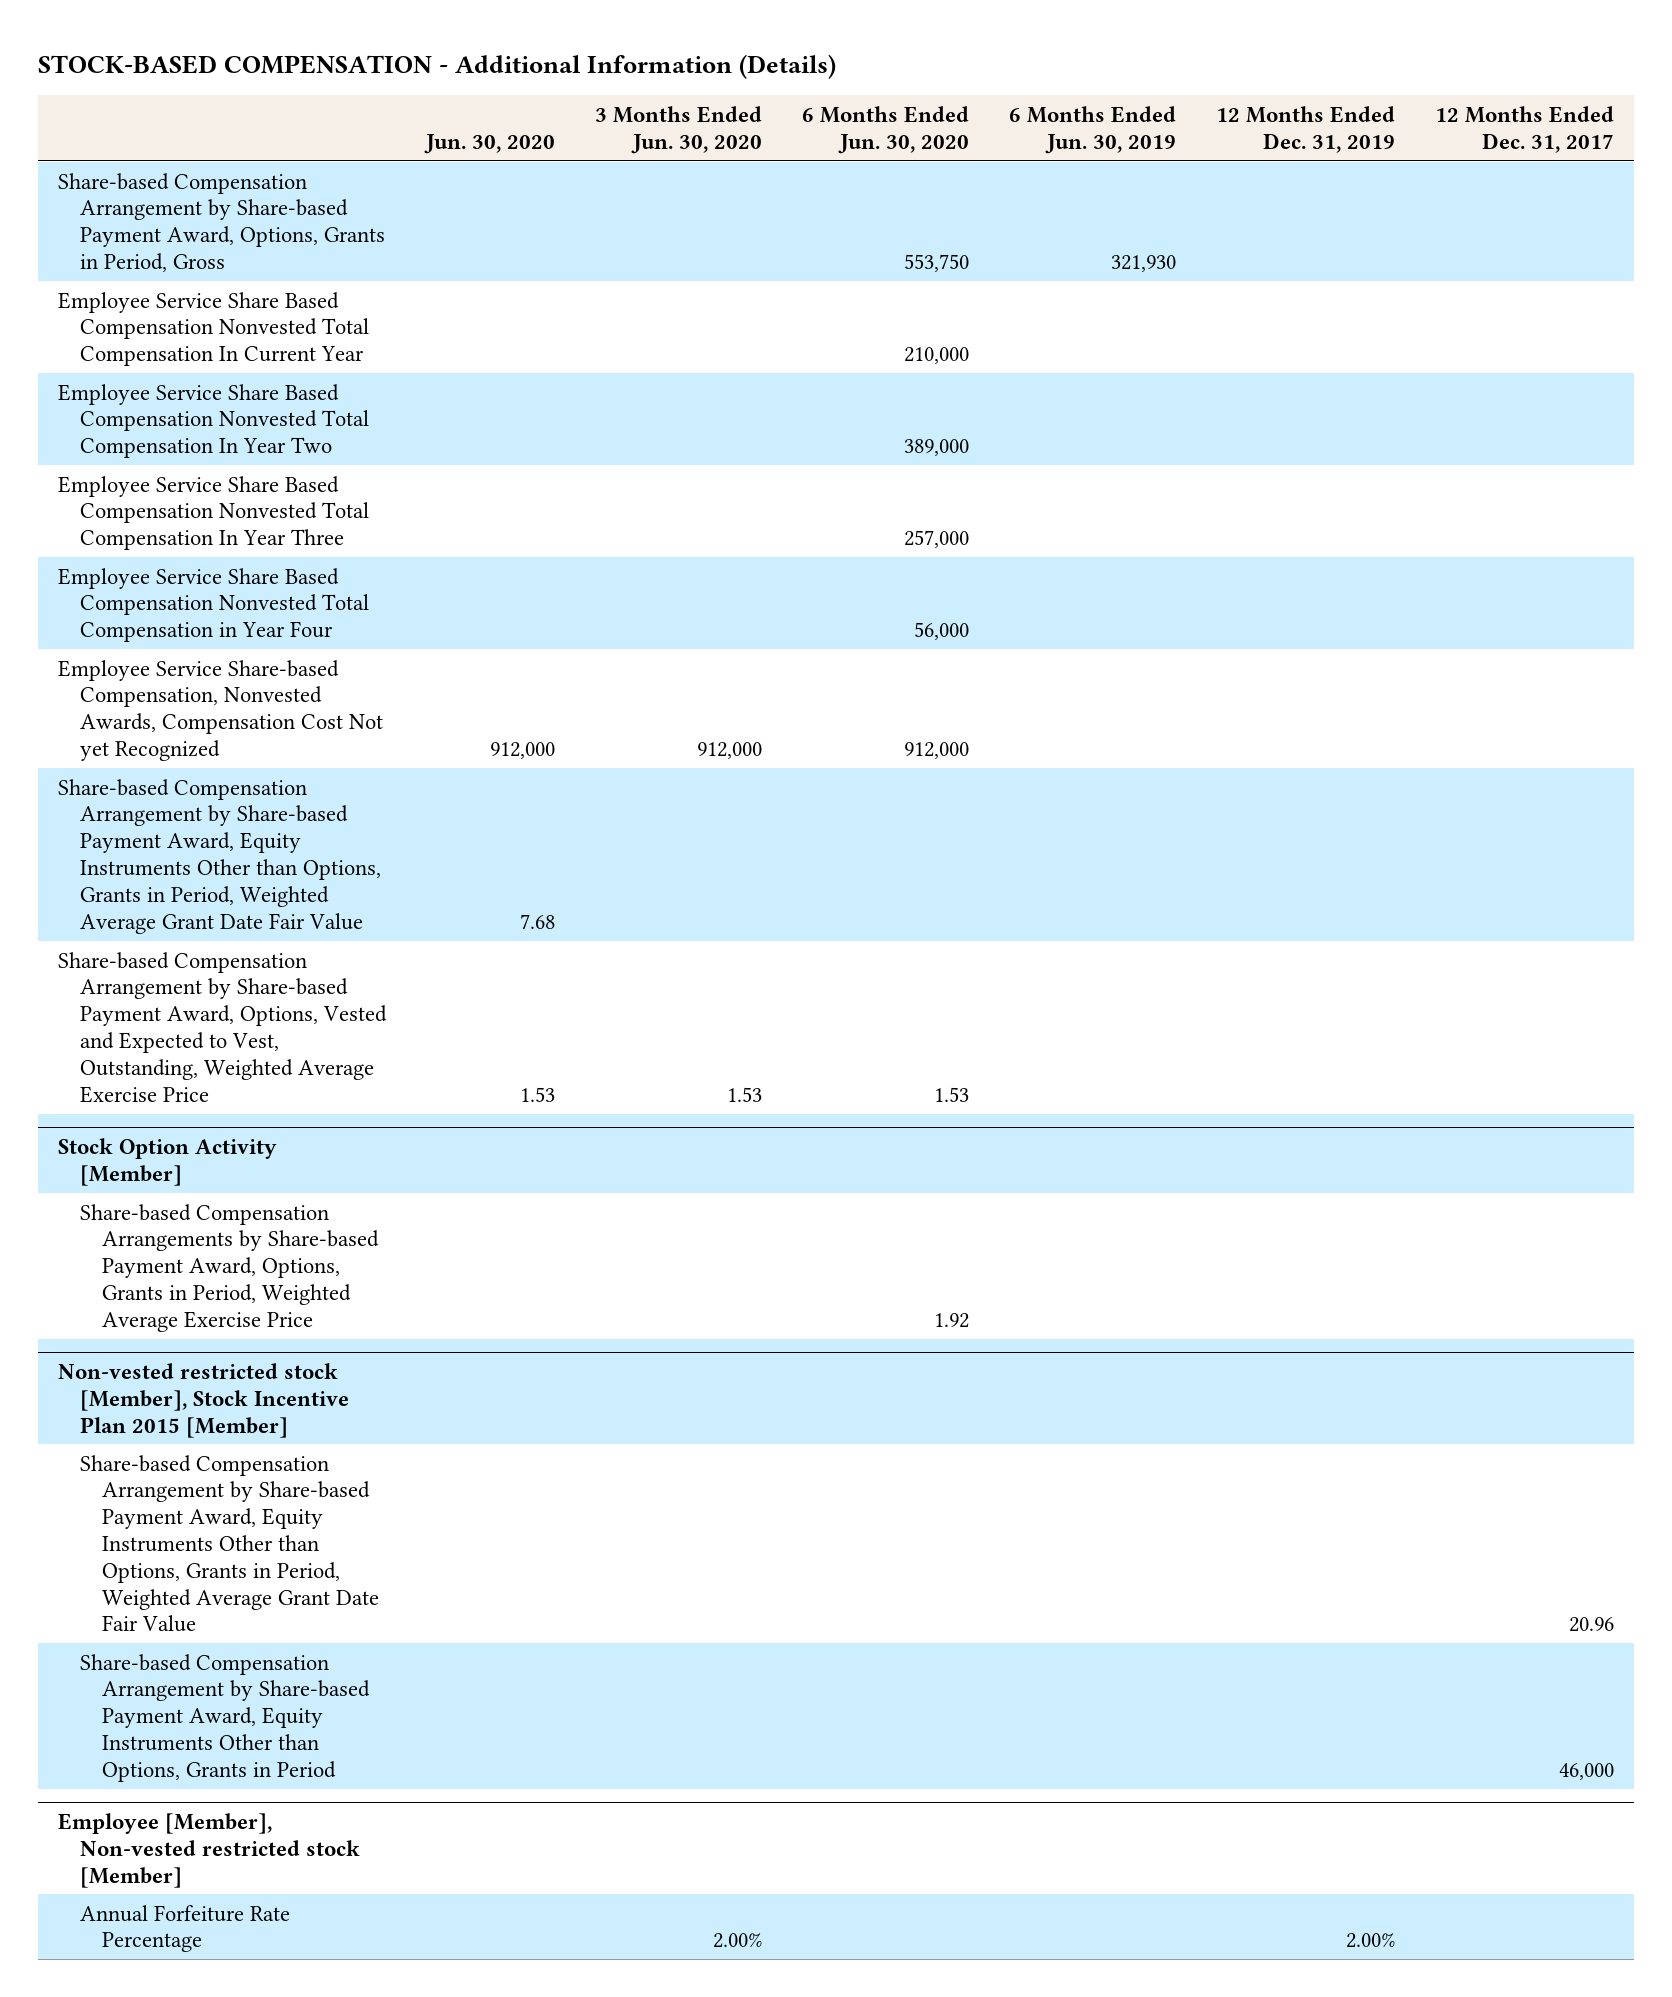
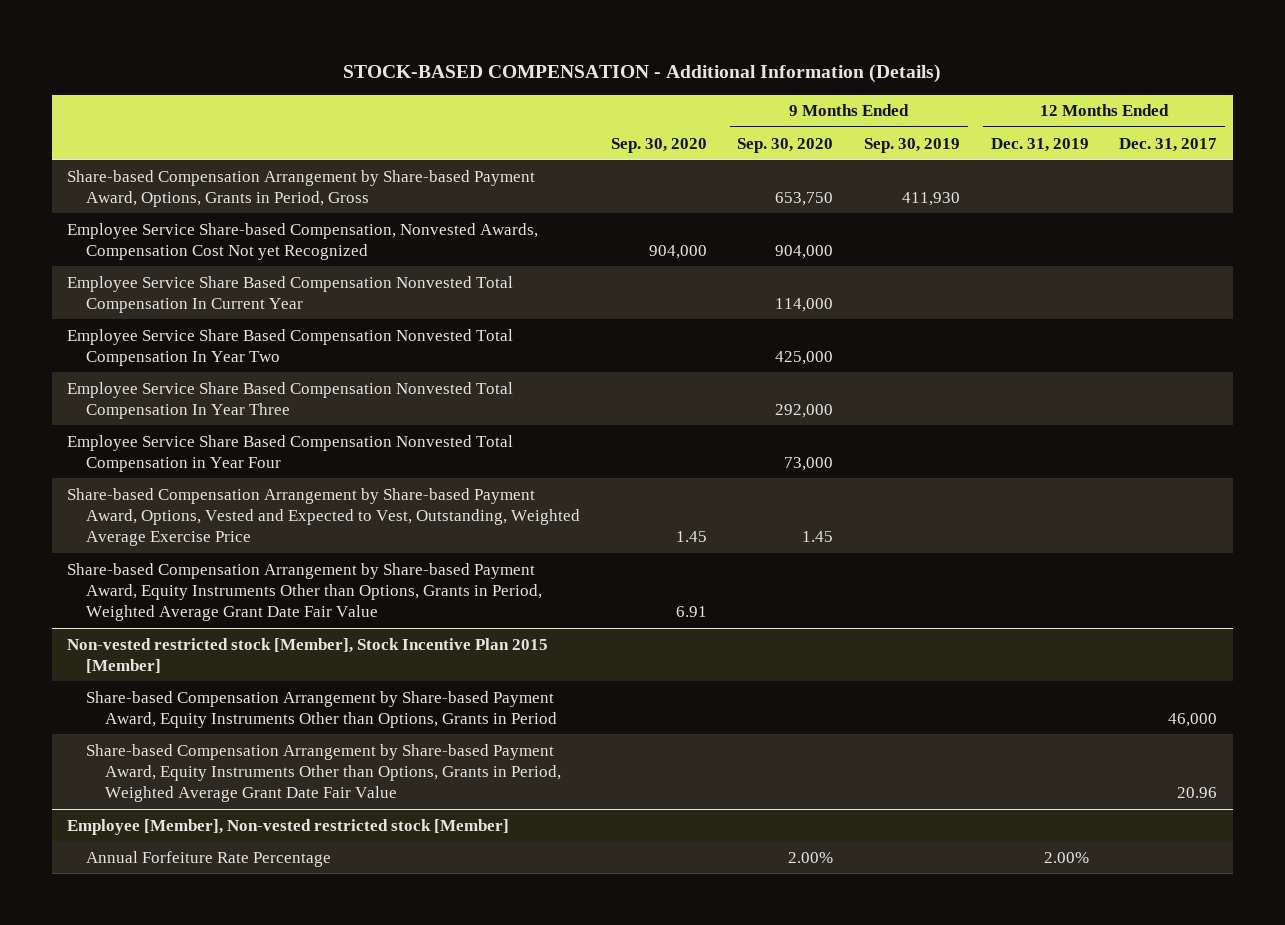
- | Jun. 30, 2020 | 3 Months Ended Jun. 30, 2020 | 6 Months Ended Jun. 30, 2020 | 6 Months Ended Jun. 30, 2019 | 12 Months Ended Dec. 31, 2019 | 12 Months Ended Dec. 31, 2017
+ | Sep. 30, 2020 | 9 Months Ended Sep. 30, 2020 | 9 Months Ended Sep. 30, 2019 | 12 Months Ended Dec. 31, 2019 | 12 Months Ended Dec. 31, 2017
moved up: Employee Service Share-based Compensation, Nonvested Awards, Compensation Cost Not yet Recognized | 904,000 | 904,000 | | |
- Stock Option Activity [Member]
- Share-based Compensation Arrangements by Share-based Payment Award, Options, Grants in Period, Weighted Average Exercise Price | | | 1.92 | | |
moved down: Share-based Compensation Arrangement by Share-based Payment Award, Equity Instruments Other than Options, Grants in Period, Weighted Average Grant Date Fair Value | 6.91 | | | |
@ Non-vested restricted stock [Member], Stock Incentive Plan 2015 [Member]
moved down: Share-based Compensation Arrangement by Share-based Payment Award, Equity Instruments Other than Options, Grants in Period, Weighted Average Grant Date Fair Value | | | | | 20.96

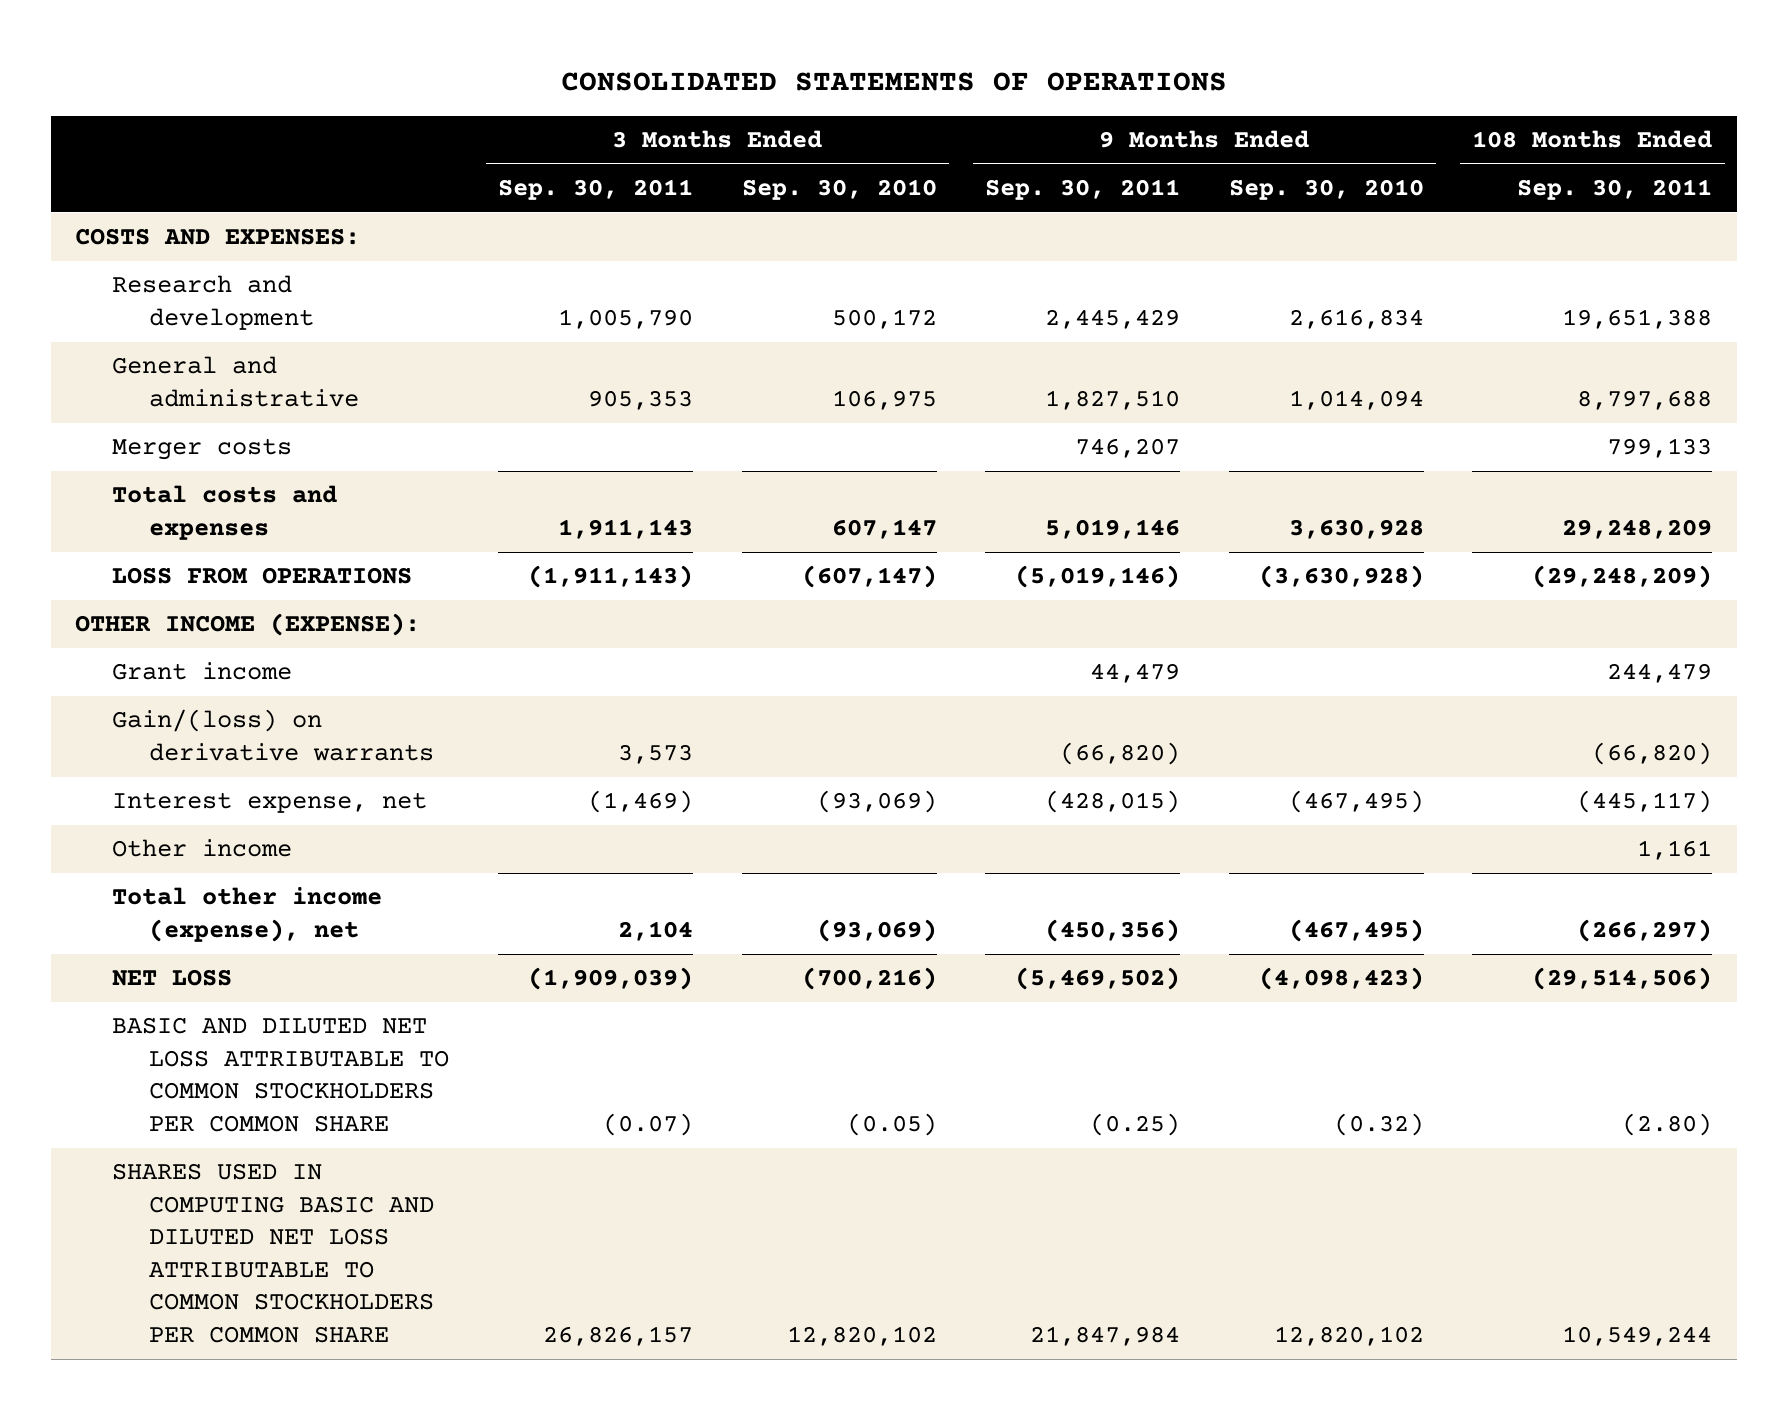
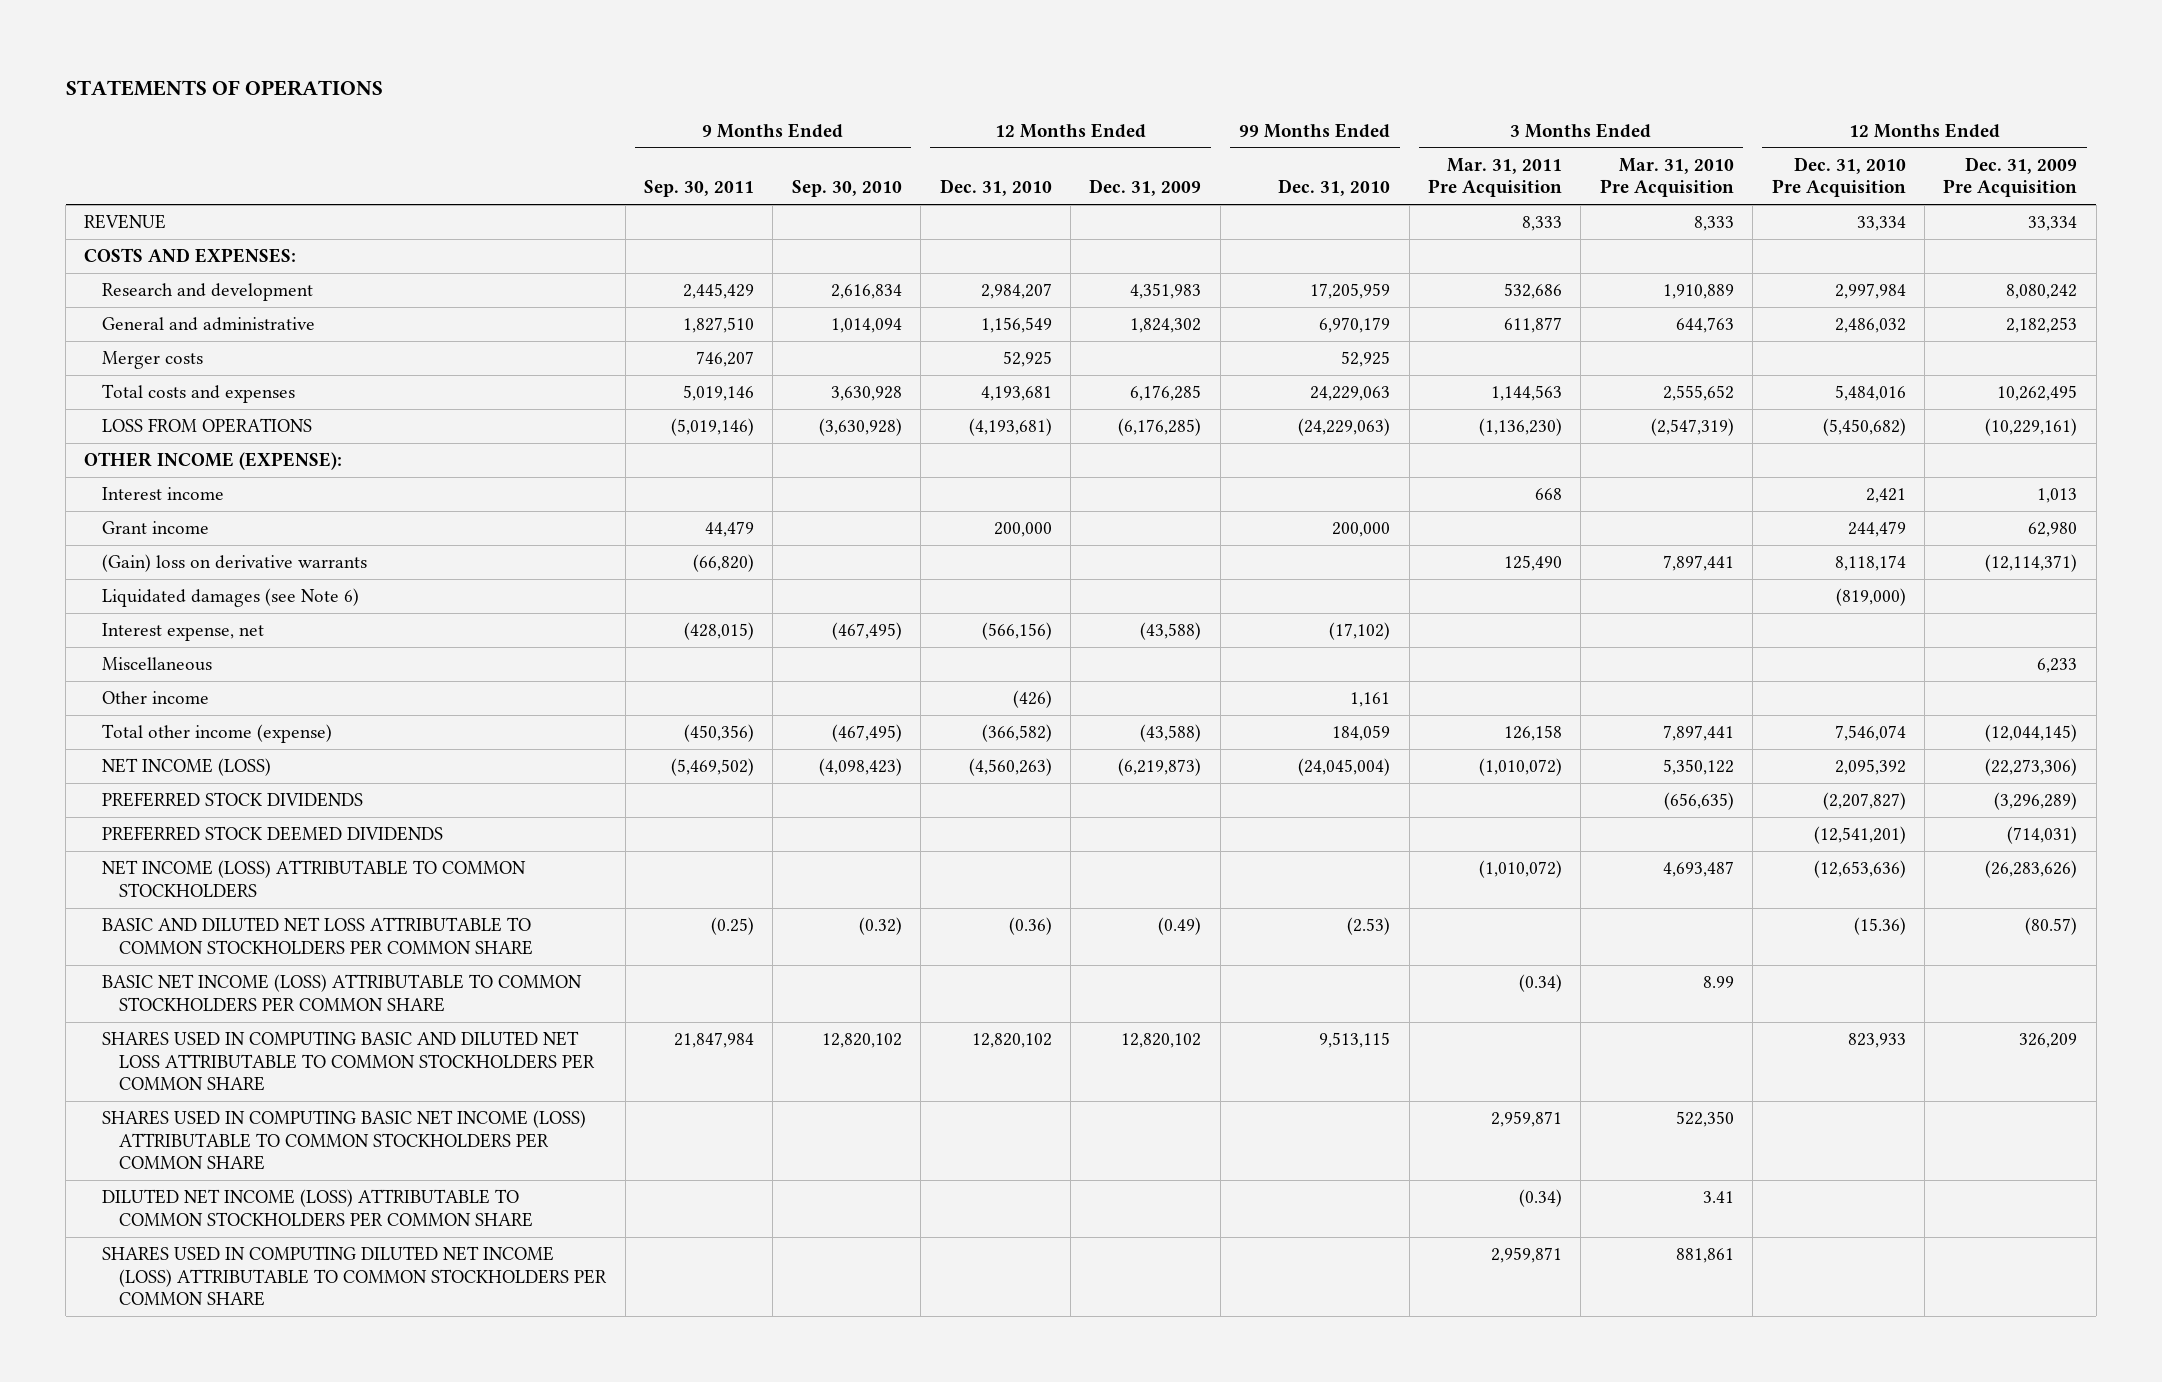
- CONSOLIDATED STATEMENTS OF OPERATIONS
+ STATEMENTS OF OPERATIONS
- | 3 Months Ended Sep. 30, 2011 | 3 Months Ended Sep. 30, 2010 | 9 Months Ended Sep. 30, 2011 | 9 Months Ended Sep. 30, 2010 | 108 Months Ended Sep. 30, 2011
+ | 9 Months Ended Sep. 30, 2011 | 9 Months Ended Sep. 30, 2010 | 12 Months Ended Dec. 31, 2010 | 12 Months Ended Dec. 31, 2009 | 99 Months Ended Dec. 31, 2010 | 3 Months Ended Mar. 31, 2011 Pre Acquisition | 3 Months Ended Mar. 31, 2010 Pre Acquisition | 12 Months Ended Dec. 31, 2010 Pre Acquisition | 12 Months Ended Dec. 31, 2009 Pre Acquisition
+ REVENUE | | | | | | 8,333 | 8,333 | 33,334 | 33,334
+ Interest income | | | | | | 668 | | 2,421 | 1,013
- Gain/(loss) on derivative warrants | 3,573 | | (66,820) | | (66,820)
+ (Gain) loss on derivative warrants | (66,820) | | | | | 125,490 | 7,897,441 | 8,118,174 | (12,114,371)
+ Liquidated damages (see Note 6) | | | | | | | | (819,000) |
+ Miscellaneous | | | | | | | | | 6,233
- Total other income (expense), net | 2,104 | (93,069) | (450,356) | (467,495) | (266,297)
- NET LOSS | (1,909,039) | (700,216) | (5,469,502) | (4,098,423) | (29,514,506)
+ Total other income (expense) | (450,356) | (467,495) | (366,582) | (43,588) | 184,059 | 126,158 | 7,897,441 | 7,546,074 | (12,044,145)
+ NET INCOME (LOSS) | (5,469,502) | (4,098,423) | (4,560,263) | (6,219,873) | (24,045,004) | (1,010,072) | 5,350,122 | 2,095,392 | (22,273,306)
+ PREFERRED STOCK DIVIDENDS | | | | | | | (656,635) | (2,207,827) | (3,296,289)
+ PREFERRED STOCK DEEMED DIVIDENDS | | | | | | | | (12,541,201) | (714,031)
+ NET INCOME (LOSS) ATTRIBUTABLE TO COMMON STOCKHOLDERS | | | | | | (1,010,072) | 4,693,487 | (12,653,636) | (26,283,626)
+ BASIC NET INCOME (LOSS) ATTRIBUTABLE TO COMMON STOCKHOLDERS PER COMMON SHARE | | | | | | (0.34) | 8.99 | |
+ SHARES USED IN COMPUTING BASIC NET INCOME (LOSS) ATTRIBUTABLE TO COMMON STOCKHOLDERS PER COMMON SHARE | | | | | | 2,959,871 | 522,350 | |
+ DILUTED NET INCOME (LOSS) ATTRIBUTABLE TO COMMON STOCKHOLDERS PER COMMON SHARE | | | | | | (0.34) | 3.41 | |
+ SHARES USED IN COMPUTING DILUTED NET INCOME (LOSS) ATTRIBUTABLE TO COMMON STOCKHOLDERS PER COMMON SHARE | | | | | | 2,959,871 | 881,861 | |

